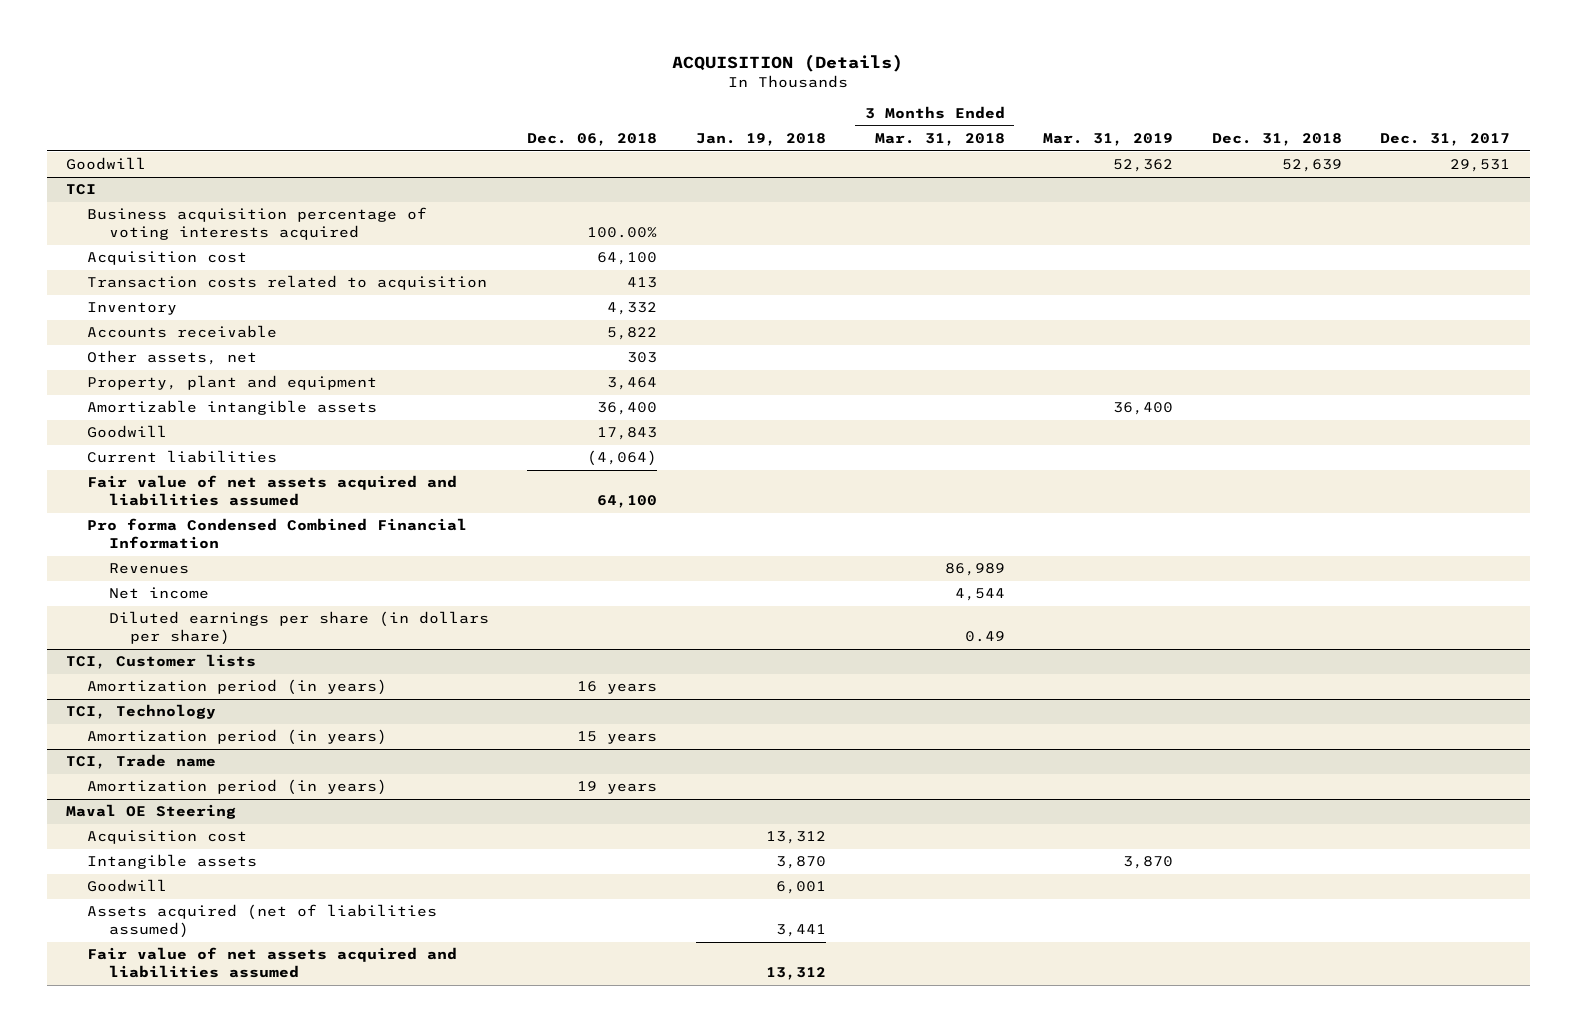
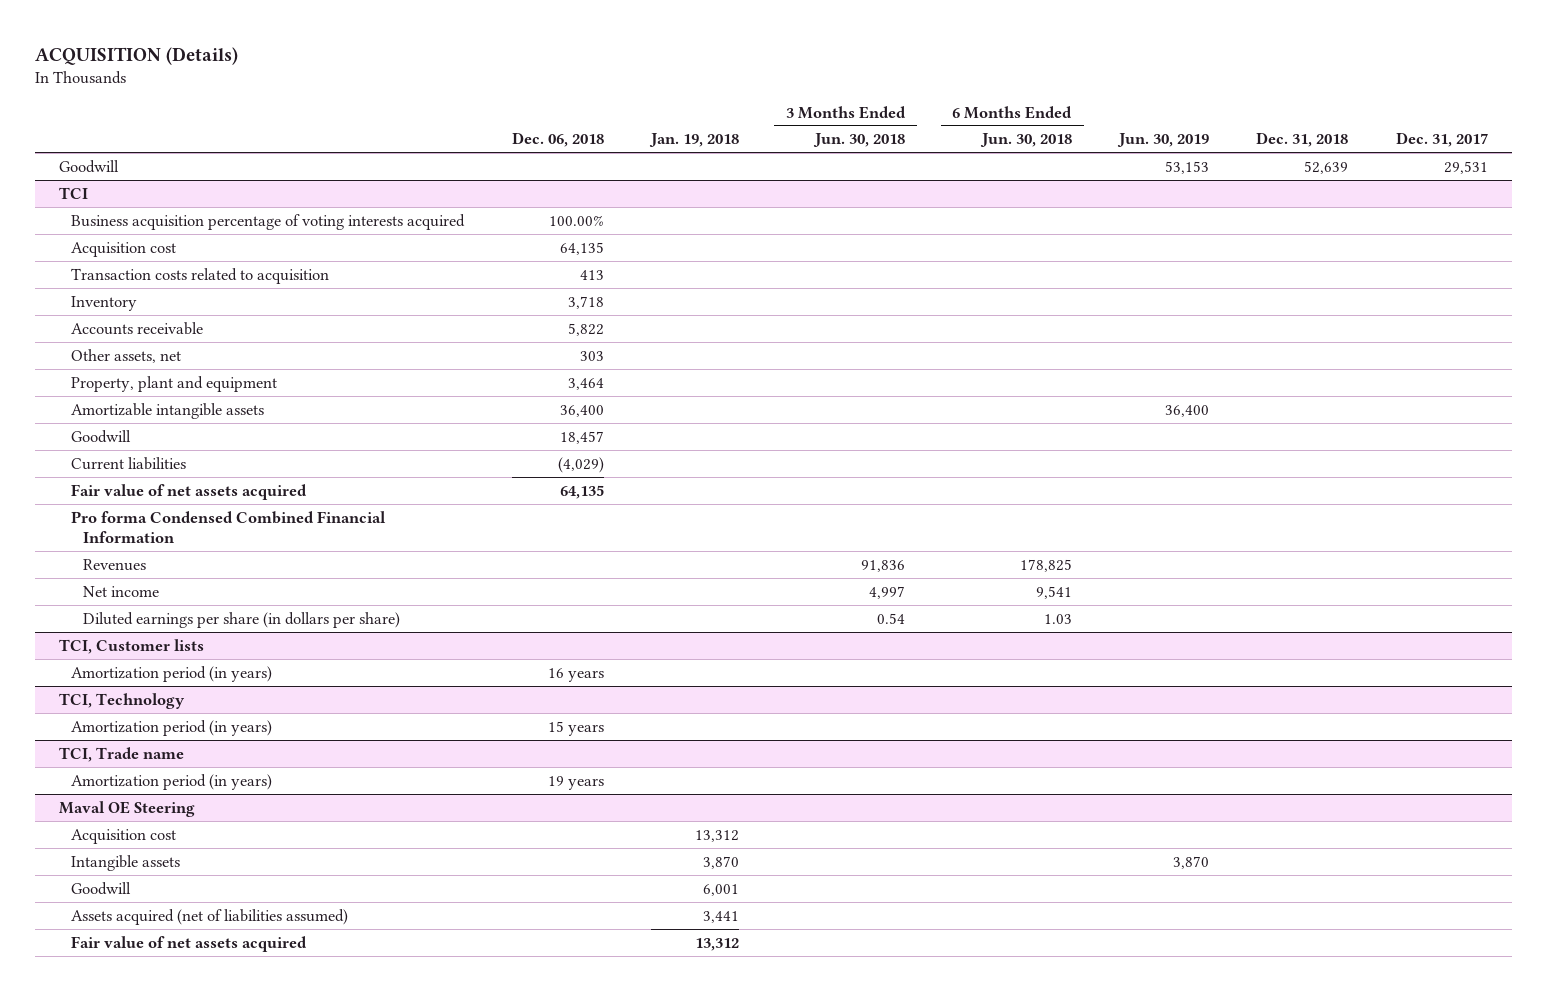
- | Dec. 06, 2018 | Jan. 19, 2018 | 3 Months Ended Mar. 31, 2018 | Mar. 31, 2019 | Dec. 31, 2018 | Dec. 31, 2017
+ | Dec. 06, 2018 | Jan. 19, 2018 | 3 Months Ended Jun. 30, 2018 | 6 Months Ended Jun. 30, 2018 | Jun. 30, 2019 | Dec. 31, 2018 | Dec. 31, 2017
@ TCI
- Acquisition cost | 64,100 | | | | |
+ Acquisition cost | 64,135 | | | | | |
- Inventory | 4,332 | | | | |
+ Inventory | 3,718 | | | | | |
- Goodwill | 17,843 | | | | |
- Current liabilities | (4,064) | | | | |
- Fair value of net assets acquired and liabilities assumed | 64,100 | | | | |
+ Goodwill | 18,457 | | | | | |
+ Current liabilities | (4,029) | | | | | |
+ Fair value of net assets acquired | 64,135 | | | | | |
@ Maval OE Steering
- Fair value of net assets acquired and liabilities assumed | | 13,312 | | | |
+ Fair value of net assets acquired | | 13,312 | | | | |

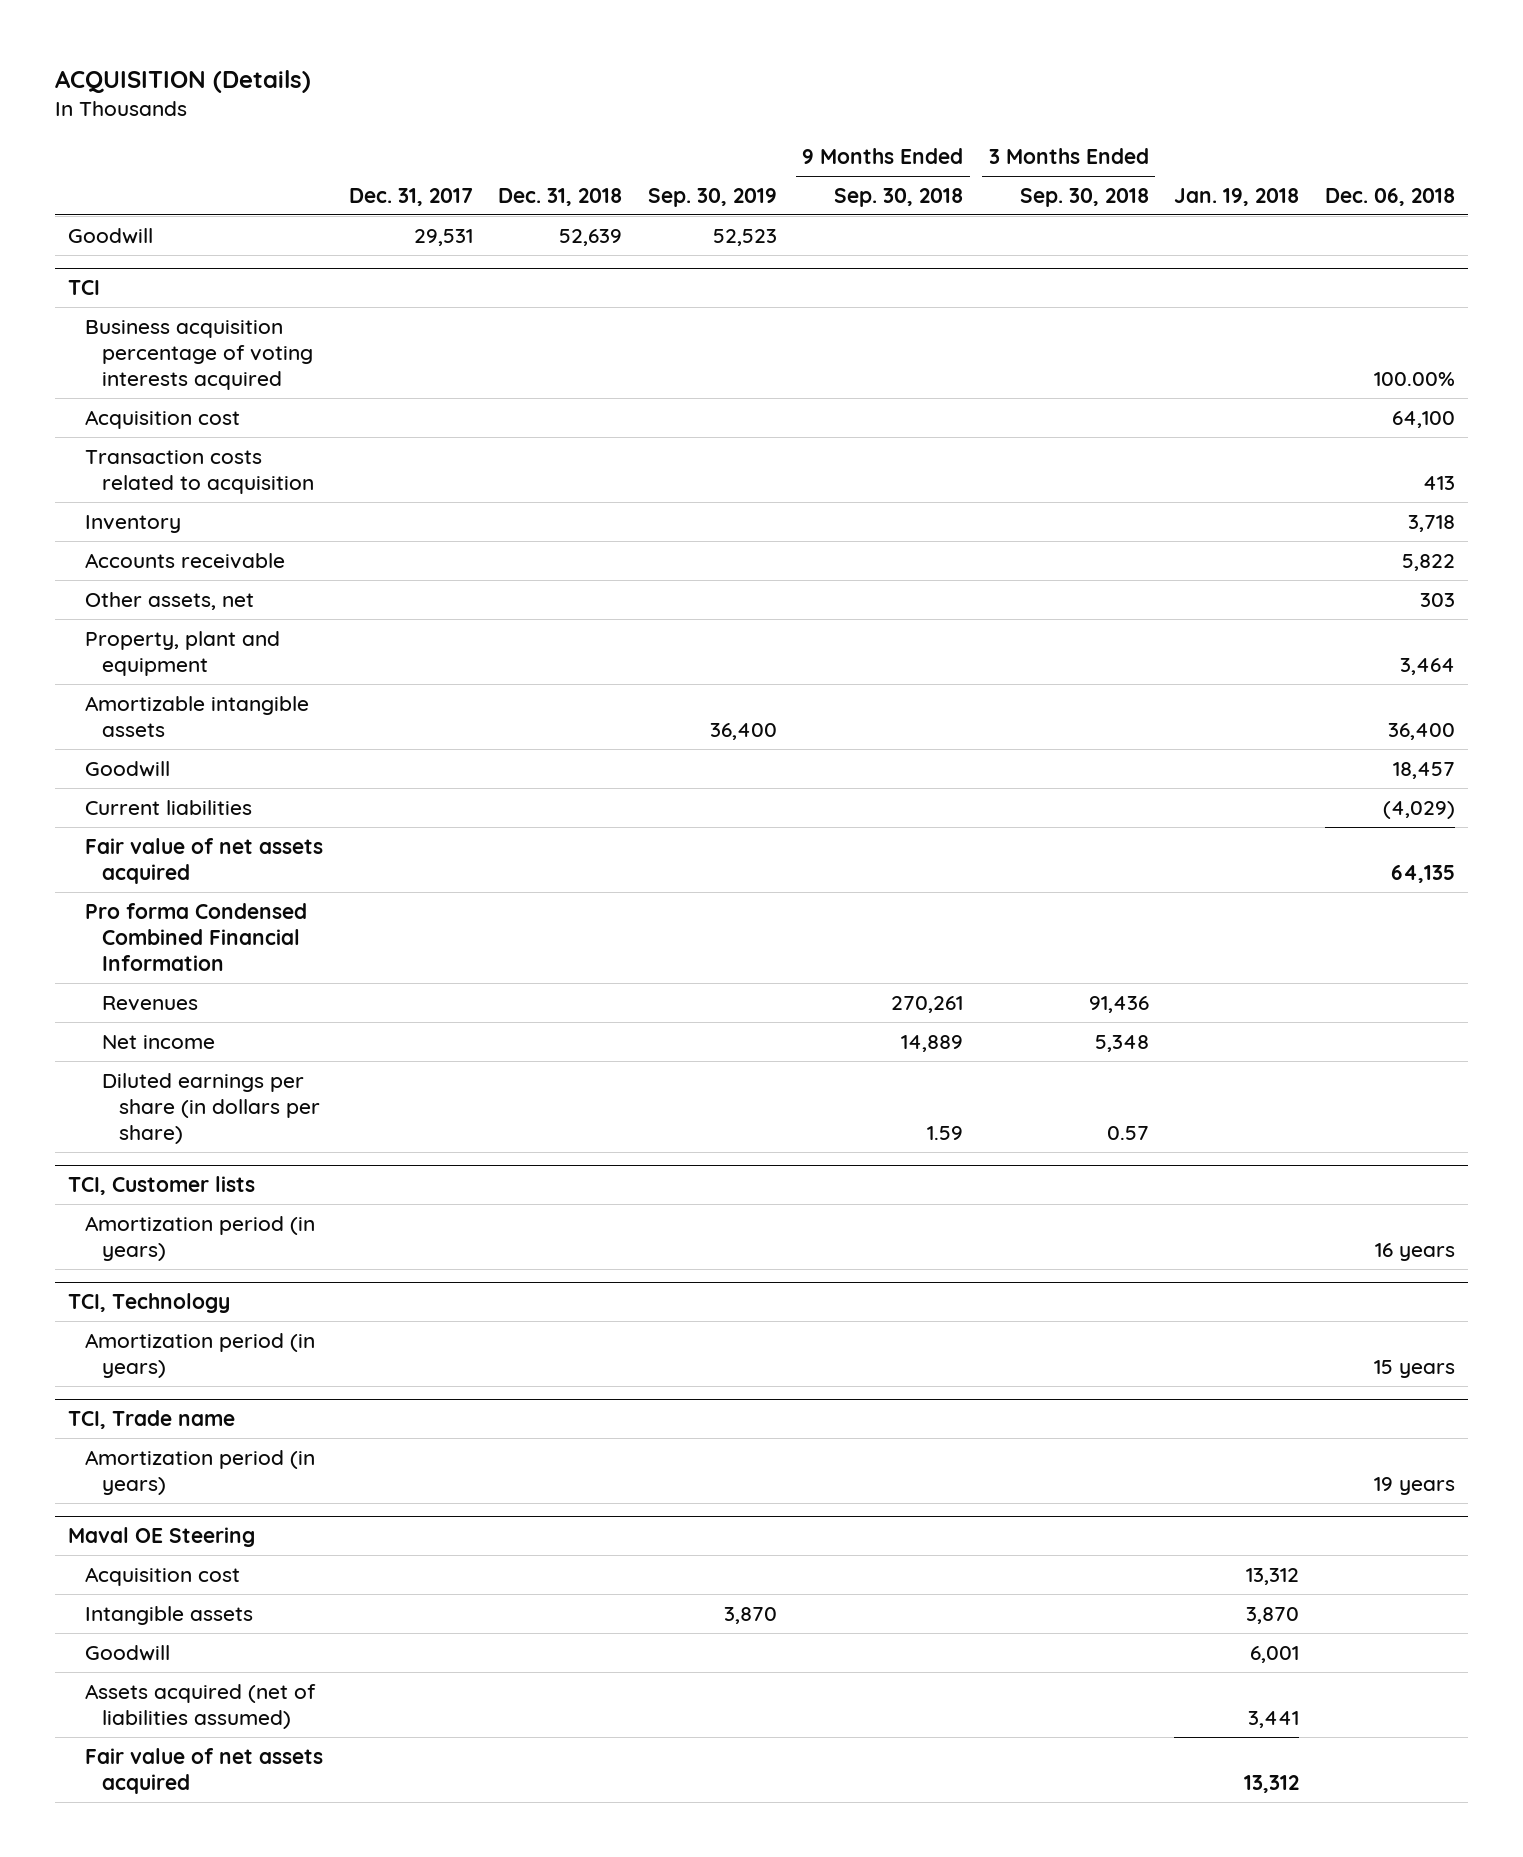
- | Dec. 06, 2018 | Jan. 19, 2018 | 3 Months Ended Jun. 30, 2018 | 6 Months Ended Jun. 30, 2018 | Jun. 30, 2019 | Dec. 31, 2018 | Dec. 31, 2017
+ | Dec. 31, 2017 | Dec. 31, 2018 | Sep. 30, 2019 | 9 Months Ended Sep. 30, 2018 | 3 Months Ended Sep. 30, 2018 | Jan. 19, 2018 | Dec. 06, 2018
@ TCI
- Acquisition cost | 64,135 | | | | | |
+ Acquisition cost | | | | | | | 64,100

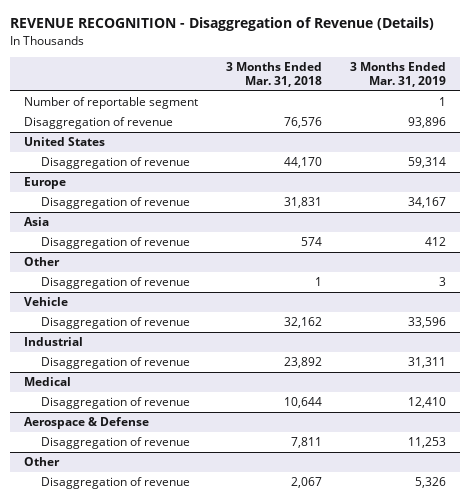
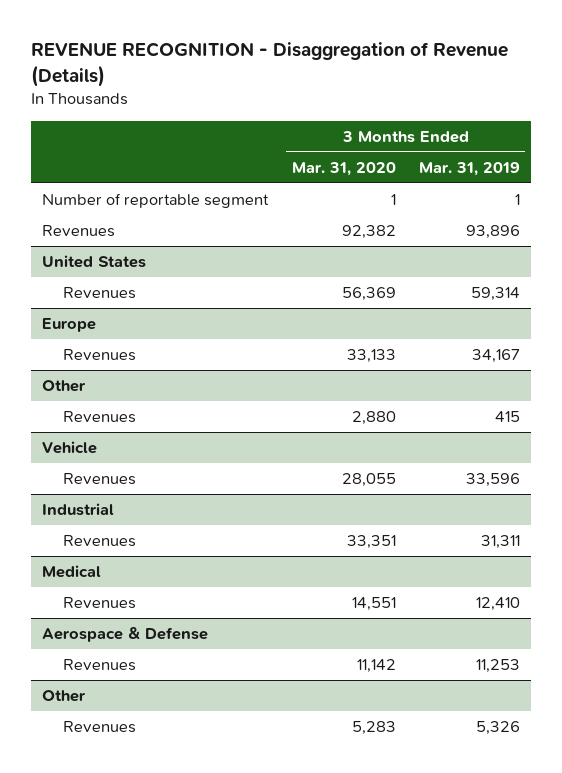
- | 3 Months Ended Mar. 31, 2018 | 3 Months Ended Mar. 31, 2019
+ | 3 Months Ended Mar. 31, 2020 | 3 Months Ended Mar. 31, 2019
- Disaggregation of revenue | 76,576 | 93,896
+ Revenues | 92,382 | 93,896
@ United States
- Disaggregation of revenue | 44,170 | 59,314
+ Revenues | 56,369 | 59,314
@ Europe
- Disaggregation of revenue | 31,831 | 34,167
- Asia
- Disaggregation of revenue | 574 | 412
@ Europe
+ Revenues | 33,133 | 34,167
@ Other
- Disaggregation of revenue | 1 | 3
+ Revenues | 2,880 | 415
@ Vehicle
- Disaggregation of revenue | 32,162 | 33,596
+ Revenues | 28,055 | 33,596
@ Industrial
- Disaggregation of revenue | 23,892 | 31,311
+ Revenues | 33,351 | 31,311
@ Medical
- Disaggregation of revenue | 10,644 | 12,410
+ Revenues | 14,551 | 12,410
@ Aerospace & Defense
- Disaggregation of revenue | 7,811 | 11,253
+ Revenues | 11,142 | 11,253
@ Other
- Disaggregation of revenue | 2,067 | 5,326
+ Revenues | 5,283 | 5,326

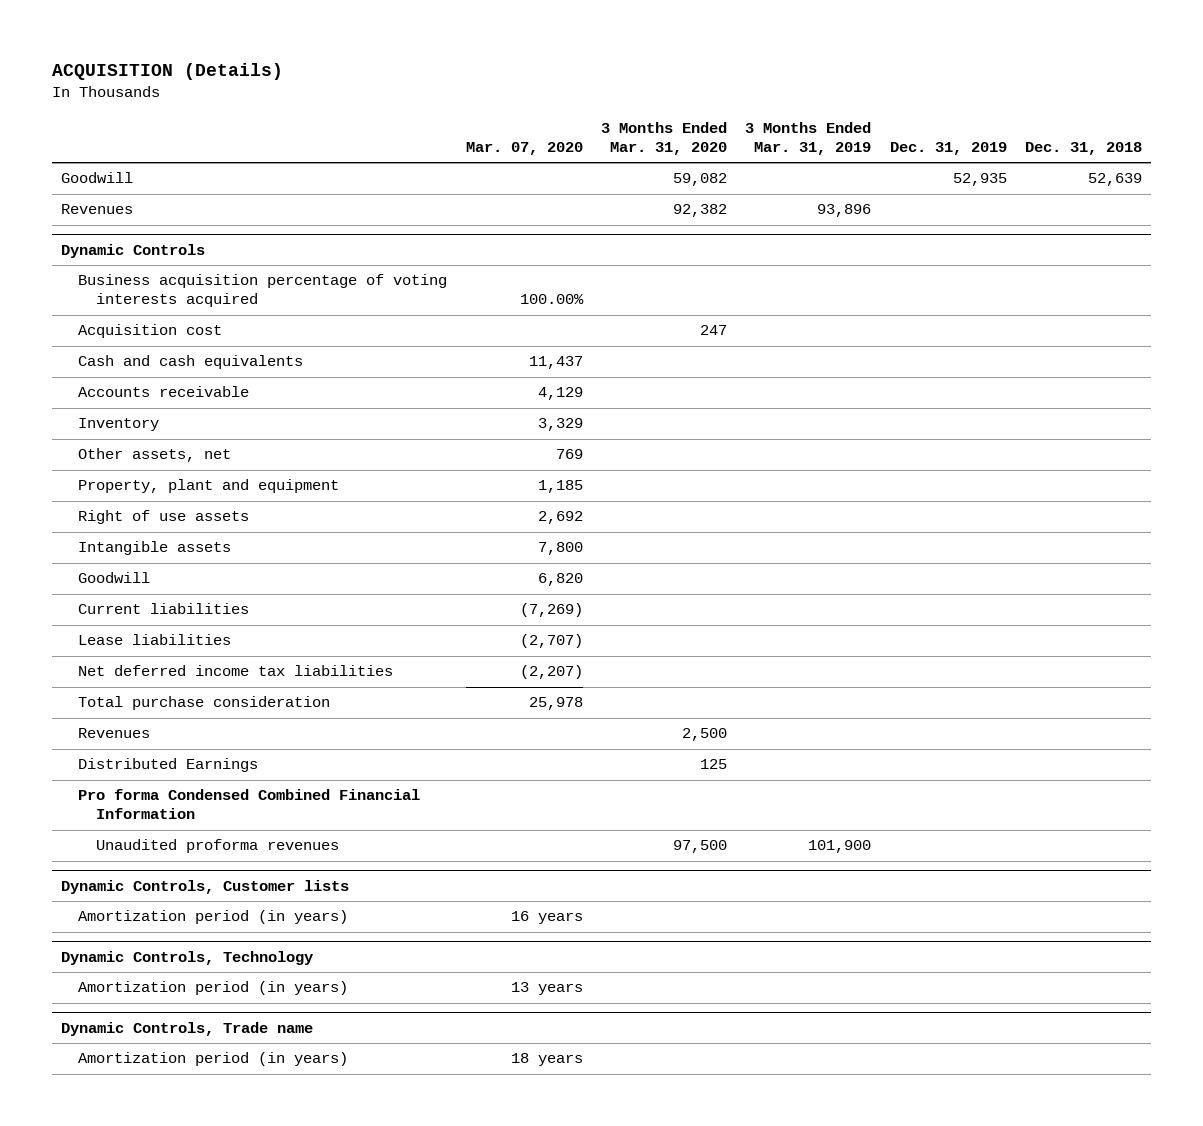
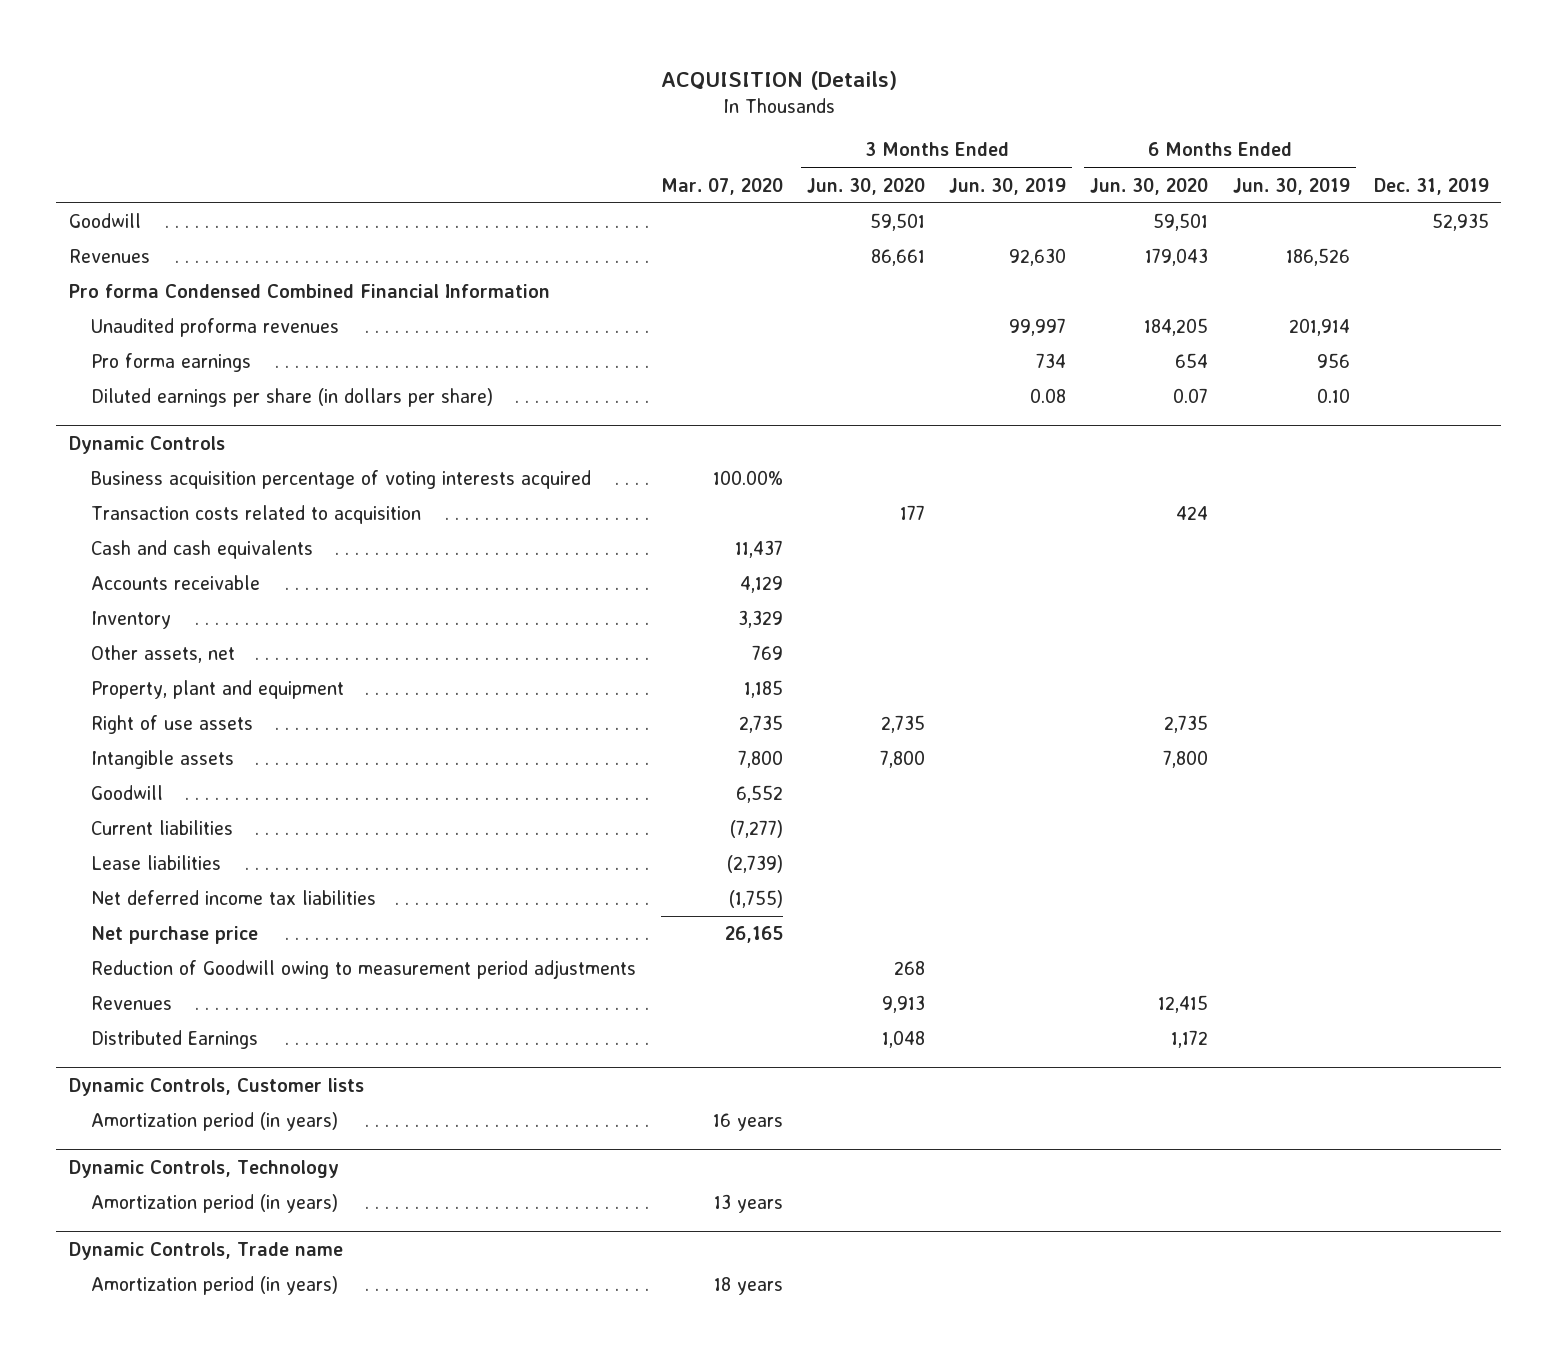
- | Mar. 07, 2020 | 3 Months Ended Mar. 31, 2020 | 3 Months Ended Mar. 31, 2019 | Dec. 31, 2019 | Dec. 31, 2018
+ | Mar. 07, 2020 | 3 Months Ended Jun. 30, 2020 | 3 Months Ended Jun. 30, 2019 | 6 Months Ended Jun. 30, 2020 | 6 Months Ended Jun. 30, 2019 | Dec. 31, 2019
+ Pro forma Condensed Combined Financial Information
+ Unaudited proforma revenues | | | 99,997 | 184,205 | 201,914 |
+ Pro forma earnings | | | 734 | 654 | 956 |
+ Diluted earnings per share (in dollars per share) | | | 0.08 | 0.07 | 0.10 |
@ Dynamic Controls
- Acquisition cost | | 247 | | |
+ Transaction costs related to acquisition | | 177 | | 424 | |
- Right of use assets | 2,692 | | | |
+ Right of use assets | 2,735 | 2,735 | | 2,735 | |
- Goodwill | 6,820 | | | |
- Current liabilities | (7,269) | | | |
- Lease liabilities | (2,707) | | | |
- Net deferred income tax liabilities | (2,207) | | | |
- Total purchase consideration | 25,978 | | | |
+ Goodwill | 6,552 | | | | |
+ Current liabilities | (7,277) | | | | |
+ Lease liabilities | (2,739) | | | | |
+ Net deferred income tax liabilities | (1,755) | | | | |
+ Net purchase price | 26,165 | | | | |
+ Reduction of Goodwill owing to measurement period adjustments | | 268 | | | |
- Pro forma Condensed Combined Financial Information
- Unaudited proforma revenues | | 97,500 | 101,900 | |

